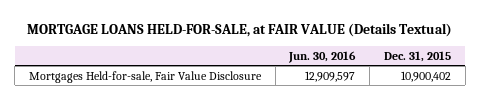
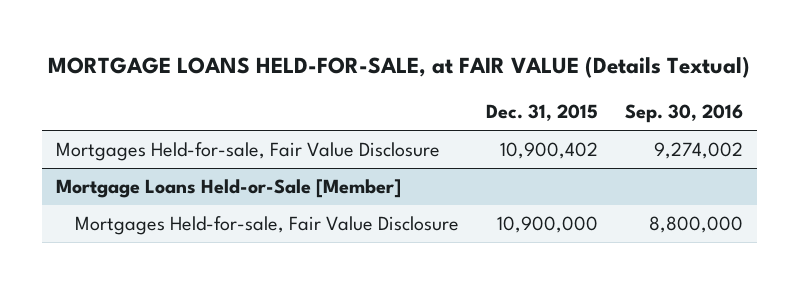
- | Jun. 30, 2016 | Dec. 31, 2015
+ | Dec. 31, 2015 | Sep. 30, 2016
+ Mortgage Loans Held-or-Sale [Member]
+ Mortgages Held-for-sale, Fair Value Disclosure | 10,900,000 | 8,800,000

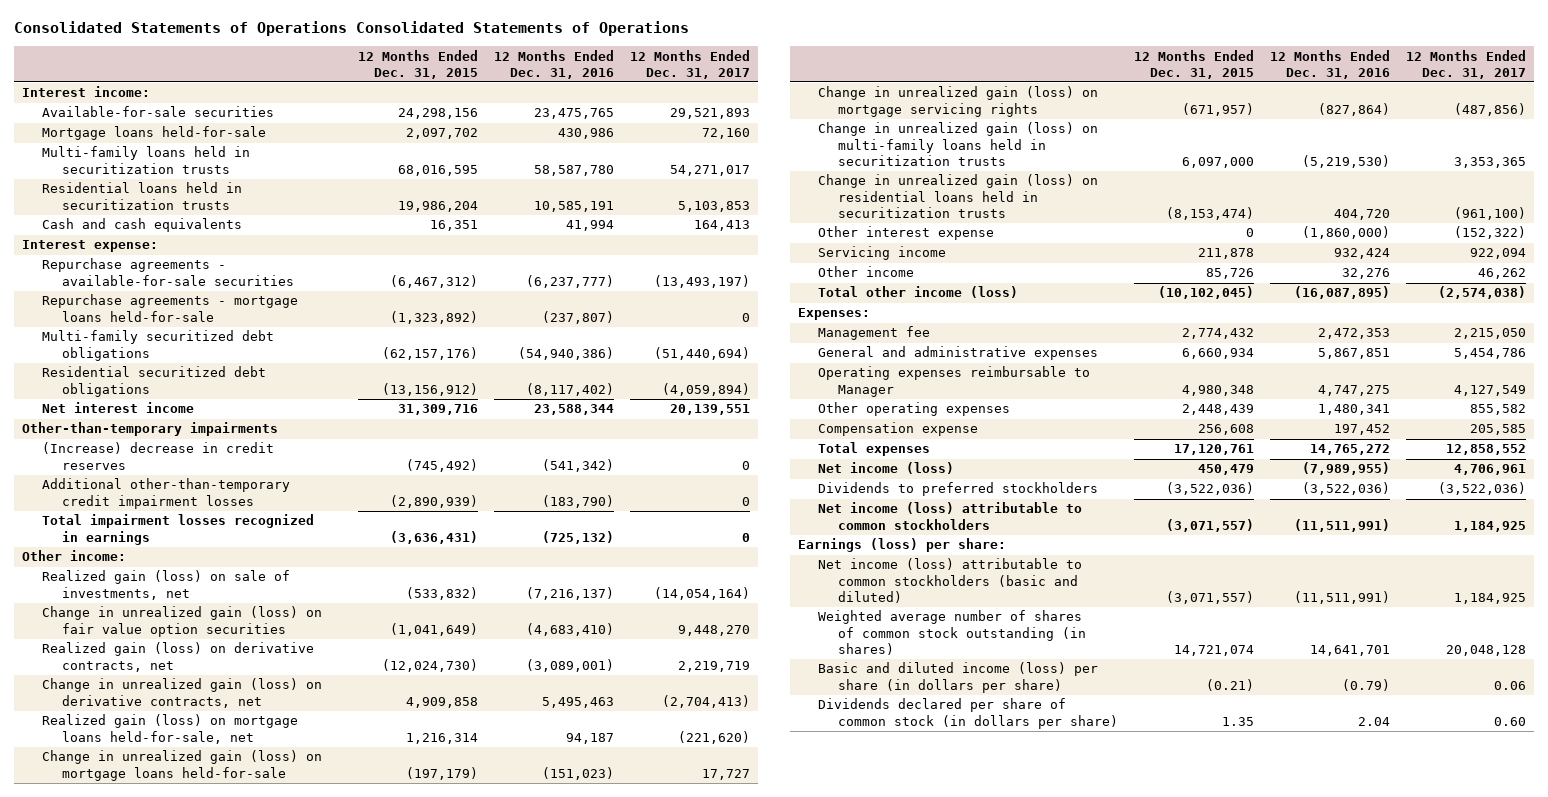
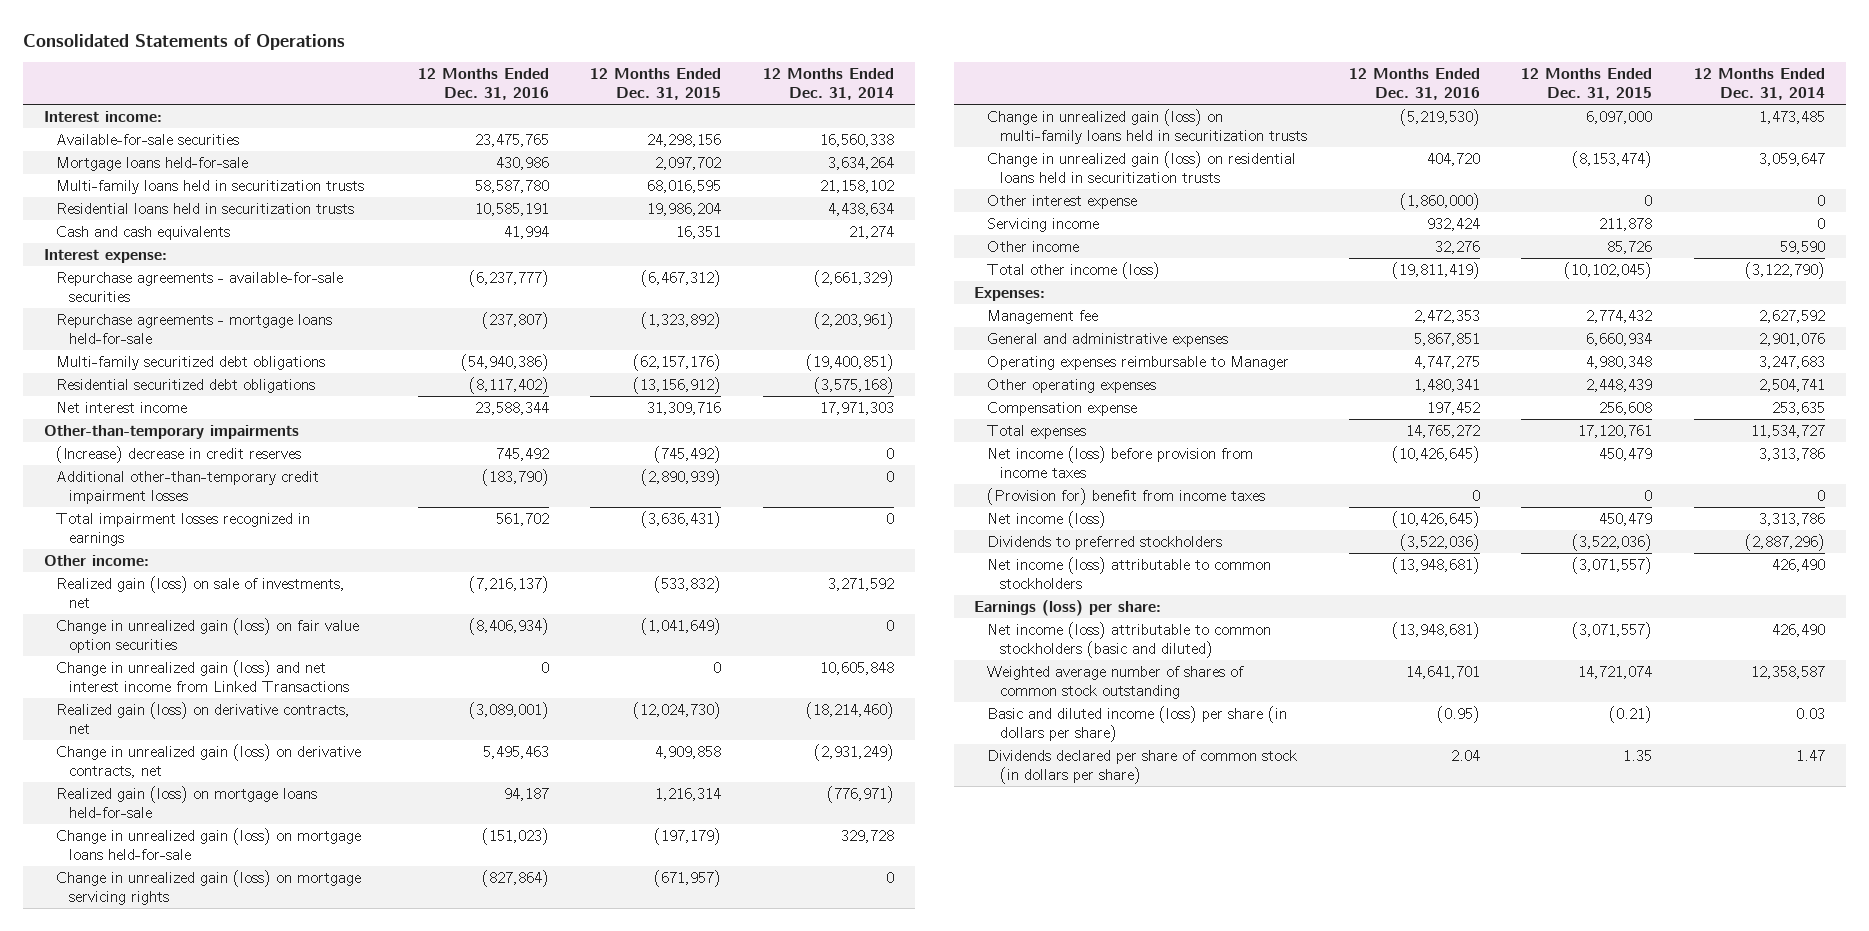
- Consolidated Statements of Operations Consolidated Statements of Operations
+ Consolidated Statements of Operations
- | 12 Months Ended Dec. 31, 2015 | 12 Months Ended Dec. 31, 2016 | 12 Months Ended Dec. 31, 2017
+ | 12 Months Ended Dec. 31, 2016 | 12 Months Ended Dec. 31, 2015 | 12 Months Ended Dec. 31, 2014
- (Increase) decrease in credit reserves | (745,492) | (541,342) | 0
+ (Increase) decrease in credit reserves | 745,492 | (745,492) | 0
- Total impairment losses recognized in earnings | (3,636,431) | (725,132) | 0
+ Total impairment losses recognized in earnings | 561,702 | (3,636,431) | 0
- Change in unrealized gain (loss) on fair value option securities | (1,041,649) | (4,683,410) | 9,448,270
+ Change in unrealized gain (loss) on fair value option securities | (8,406,934) | (1,041,649) | 0
+ Change in unrealized gain (loss) and net interest income from Linked Transactions | 0 | 0 | 10,605,848
- Realized gain (loss) on mortgage loans held-for-sale, net | 1,216,314 | 94,187 | (221,620)
+ Realized gain (loss) on mortgage loans held-for-sale | 94,187 | 1,216,314 | (776,971)
- Total other income (loss) | (10,102,045) | (16,087,895) | (2,574,038)
+ Total other income (loss) | (19,811,419) | (10,102,045) | (3,122,790)
- Net income (loss) | 450,479 | (7,989,955) | 4,706,961
+ Net income (loss) before provision from income taxes | (10,426,645) | 450,479 | 3,313,786
+ (Provision for) benefit from income taxes | 0 | 0 | 0
+ Net income (loss) | (10,426,645) | 450,479 | 3,313,786
- Net income (loss) attributable to common stockholders | (3,071,557) | (11,511,991) | 1,184,925
+ Net income (loss) attributable to common stockholders | (13,948,681) | (3,071,557) | 426,490
- Net income (loss) attributable to common stockholders (basic and diluted) | (3,071,557) | (11,511,991) | 1,184,925
- Weighted average number of shares of common stock outstanding (in shares) | 14,721,074 | 14,641,701 | 20,048,128
- Basic and diluted income (loss) per share (in dollars per share) | (0.21) | (0.79) | 0.06
+ Net income (loss) attributable to common stockholders (basic and diluted) | (13,948,681) | (3,071,557) | 426,490
+ Weighted average number of shares of common stock outstanding | 14,641,701 | 14,721,074 | 12,358,587
+ Basic and diluted income (loss) per share (in dollars per share) | (0.95) | (0.21) | 0.03

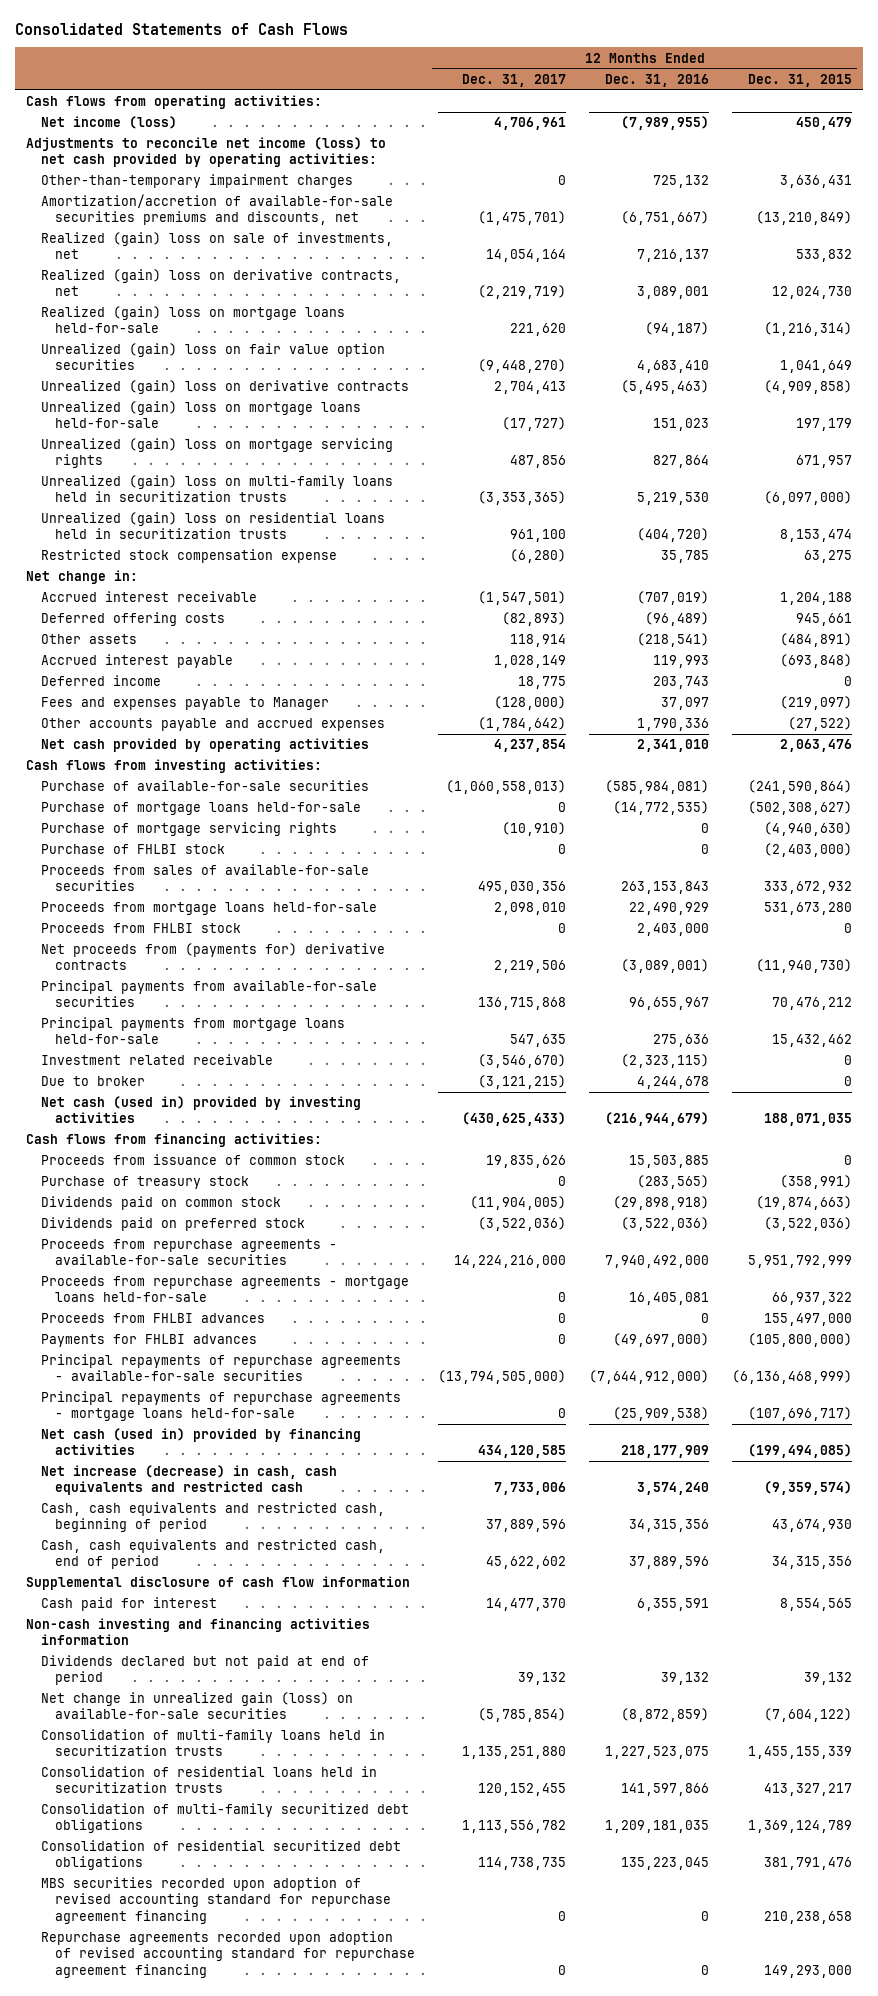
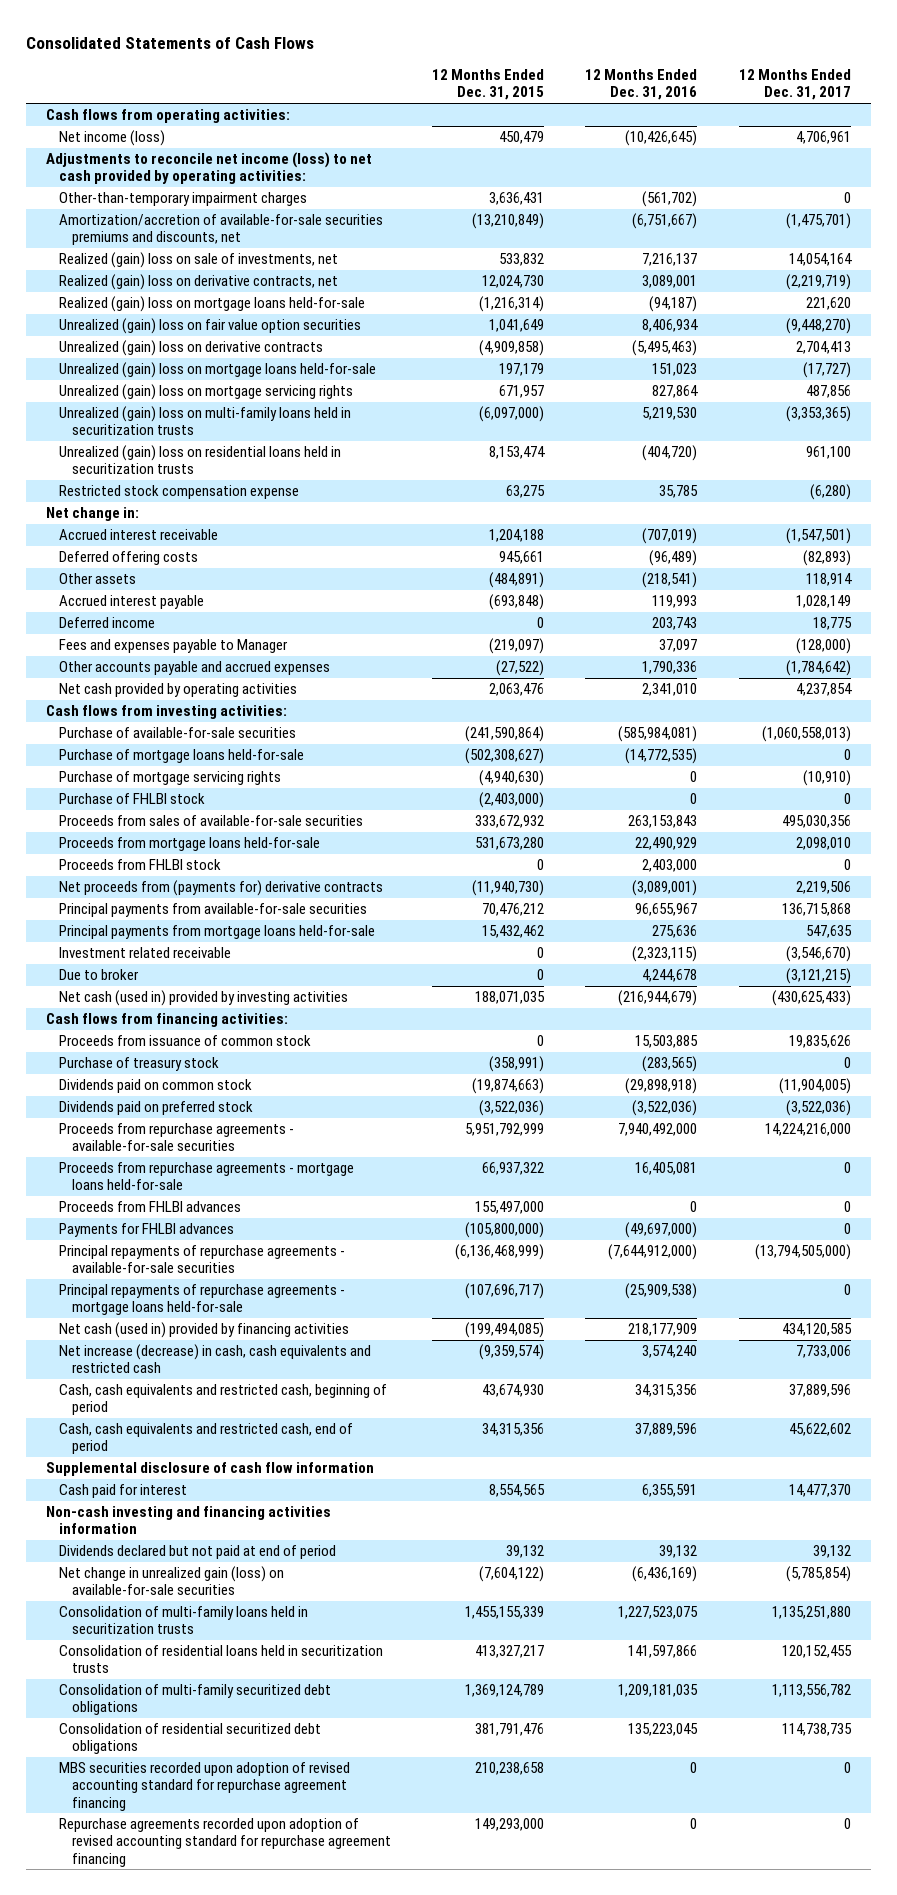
- | 12 Months Ended Dec. 31, 2017 | 12 Months Ended Dec. 31, 2016 | 12 Months Ended Dec. 31, 2015
+ | 12 Months Ended Dec. 31, 2015 | 12 Months Ended Dec. 31, 2016 | 12 Months Ended Dec. 31, 2017
- Net income (loss) | 4,706,961 | (7,989,955) | 450,479
+ Net income (loss) | 450,479 | (10,426,645) | 4,706,961
- Other-than-temporary impairment charges | 0 | 725,132 | 3,636,431
+ Other-than-temporary impairment charges | 3,636,431 | (561,702) | 0
- Unrealized (gain) loss on fair value option securities | (9,448,270) | 4,683,410 | 1,041,649
+ Unrealized (gain) loss on fair value option securities | 1,041,649 | 8,406,934 | (9,448,270)
- Net change in unrealized gain (loss) on available-for-sale securities | (5,785,854) | (8,872,859) | (7,604,122)
+ Net change in unrealized gain (loss) on available-for-sale securities | (7,604,122) | (6,436,169) | (5,785,854)

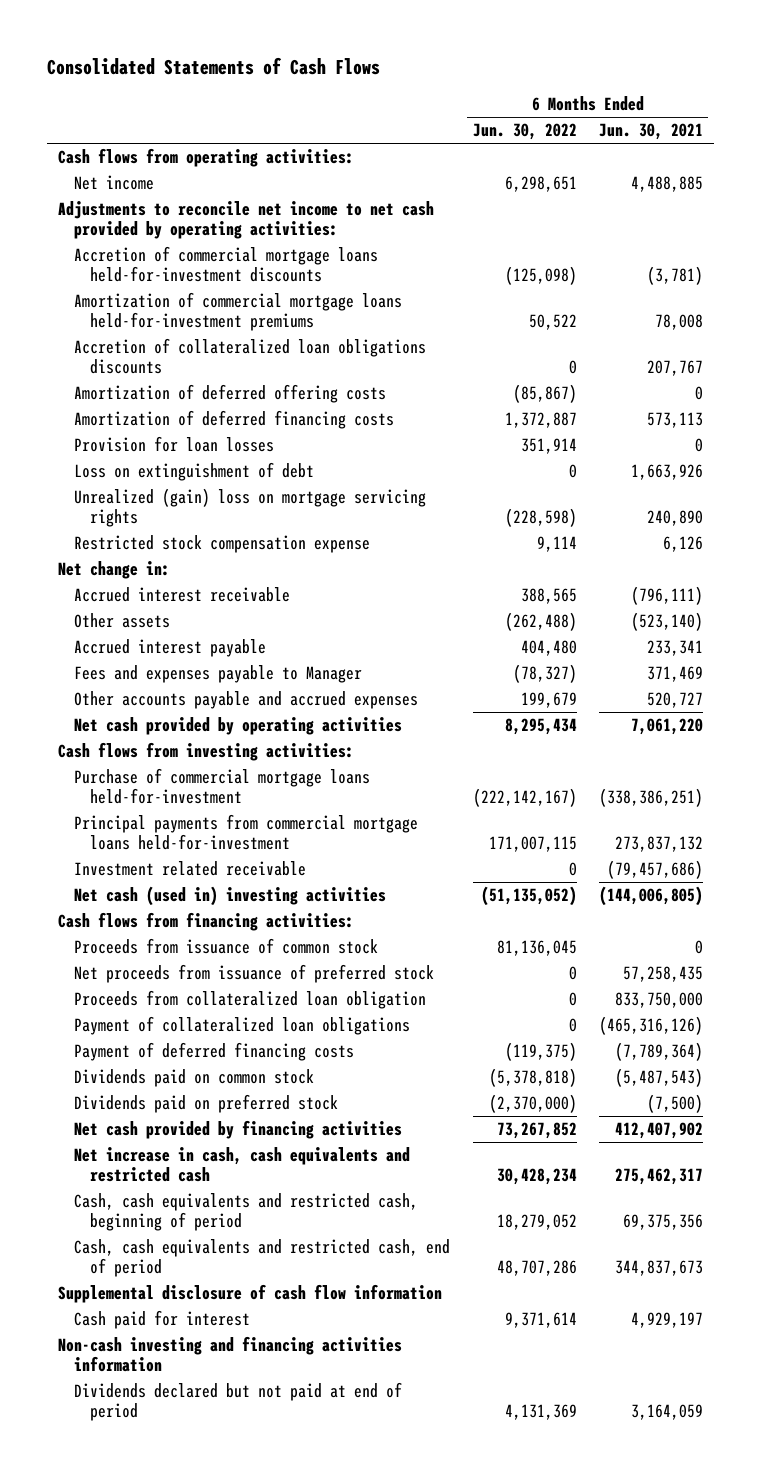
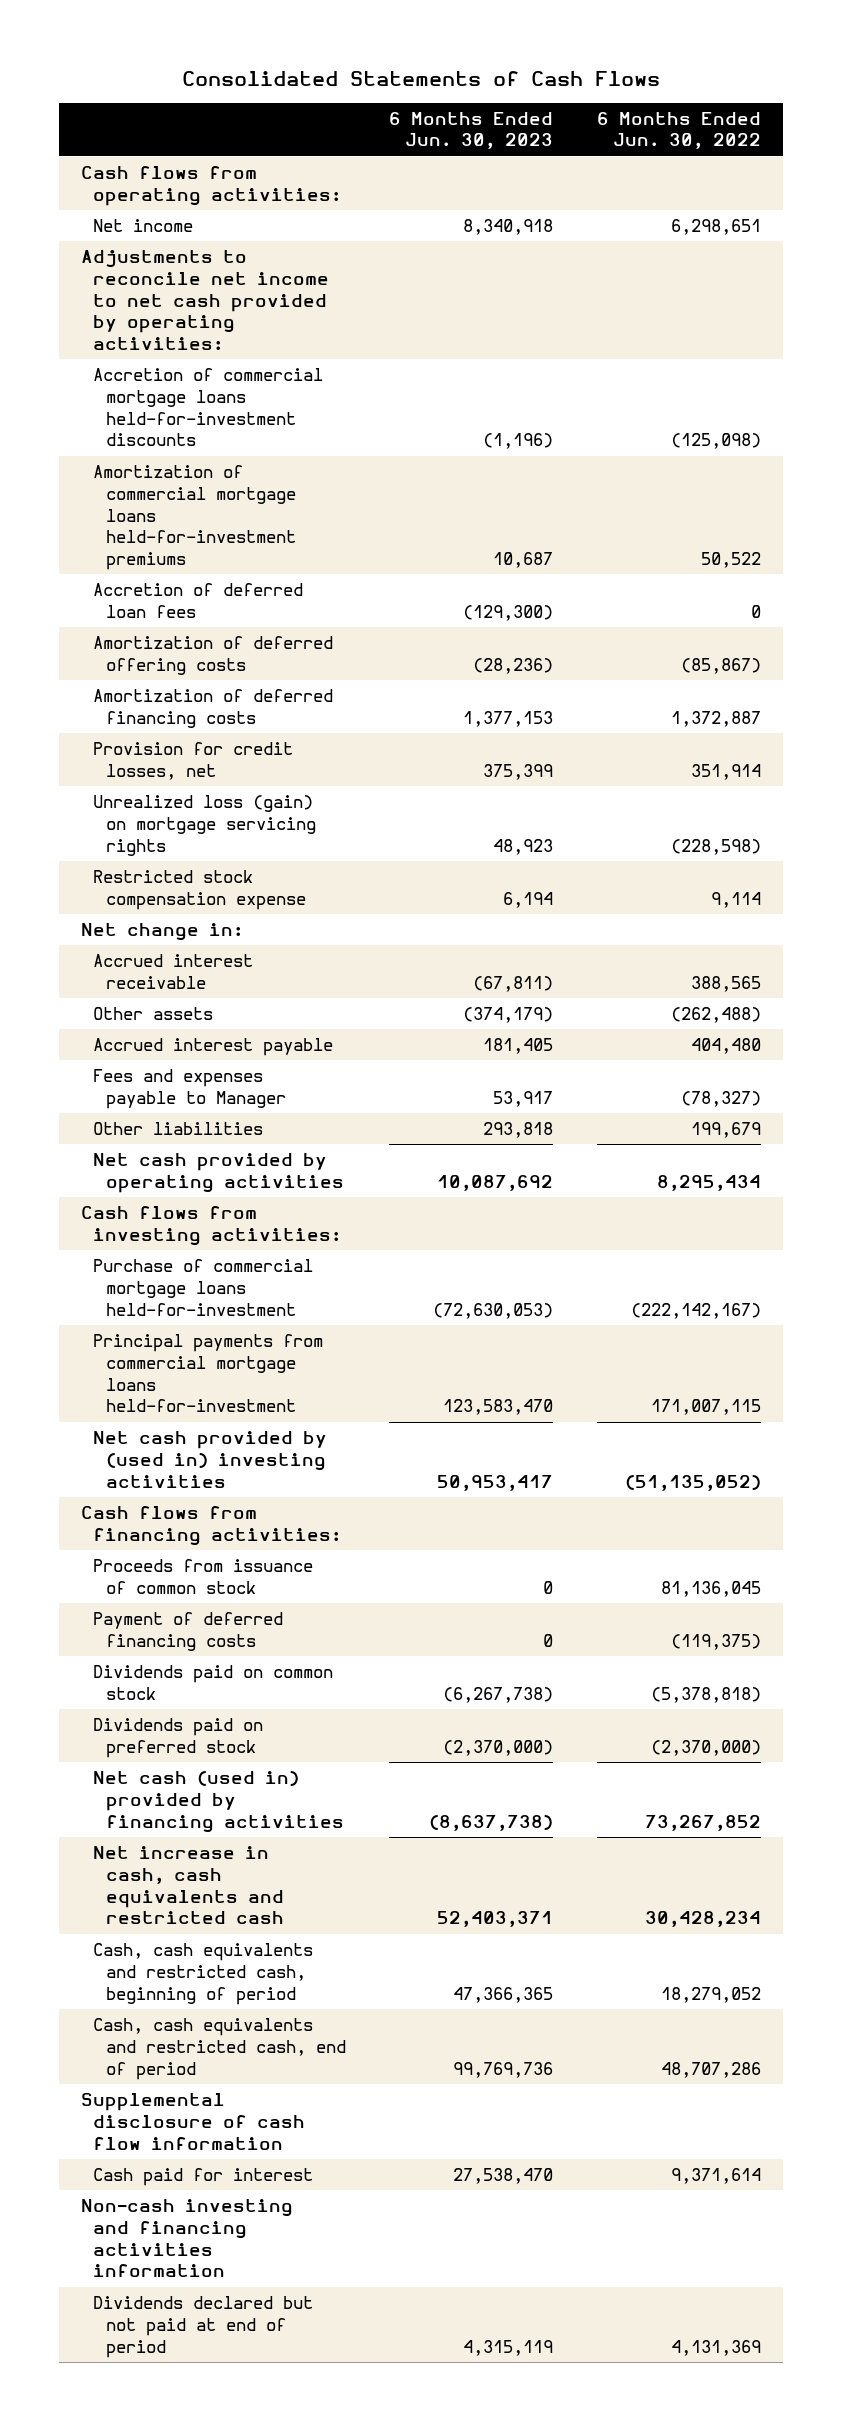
- | 6 Months Ended Jun. 30, 2022 | 6 Months Ended Jun. 30, 2021
+ | 6 Months Ended Jun. 30, 2023 | 6 Months Ended Jun. 30, 2022
- Accretion of collateralized loan obligations discounts | 0 | 207,767
+ Accretion of deferred loan fees | (129,300) | 0
- Provision for loan losses | 351,914 | 0
- Loss on extinguishment of debt | 0 | 1,663,926
- Unrealized (gain) loss on mortgage servicing rights | (228,598) | 240,890
+ Provision for credit losses, net | 375,399 | 351,914
+ Unrealized loss (gain) on mortgage servicing rights | 48,923 | (228,598)
- Other accounts payable and accrued expenses | 199,679 | 520,727
+ Other liabilities | 293,818 | 199,679
- Investment related receivable | 0 | (79,457,686)
- Net cash (used in) investing activities | (51,135,052) | (144,006,805)
+ Net cash provided by (used in) investing activities | 50,953,417 | (51,135,052)
- Net proceeds from issuance of preferred stock | 0 | 57,258,435
- Proceeds from collateralized loan obligation | 0 | 833,750,000
- Payment of collateralized loan obligations | 0 | (465,316,126)
- Net cash provided by financing activities | 73,267,852 | 412,407,902
+ Net cash (used in) provided by financing activities | (8,637,738) | 73,267,852

